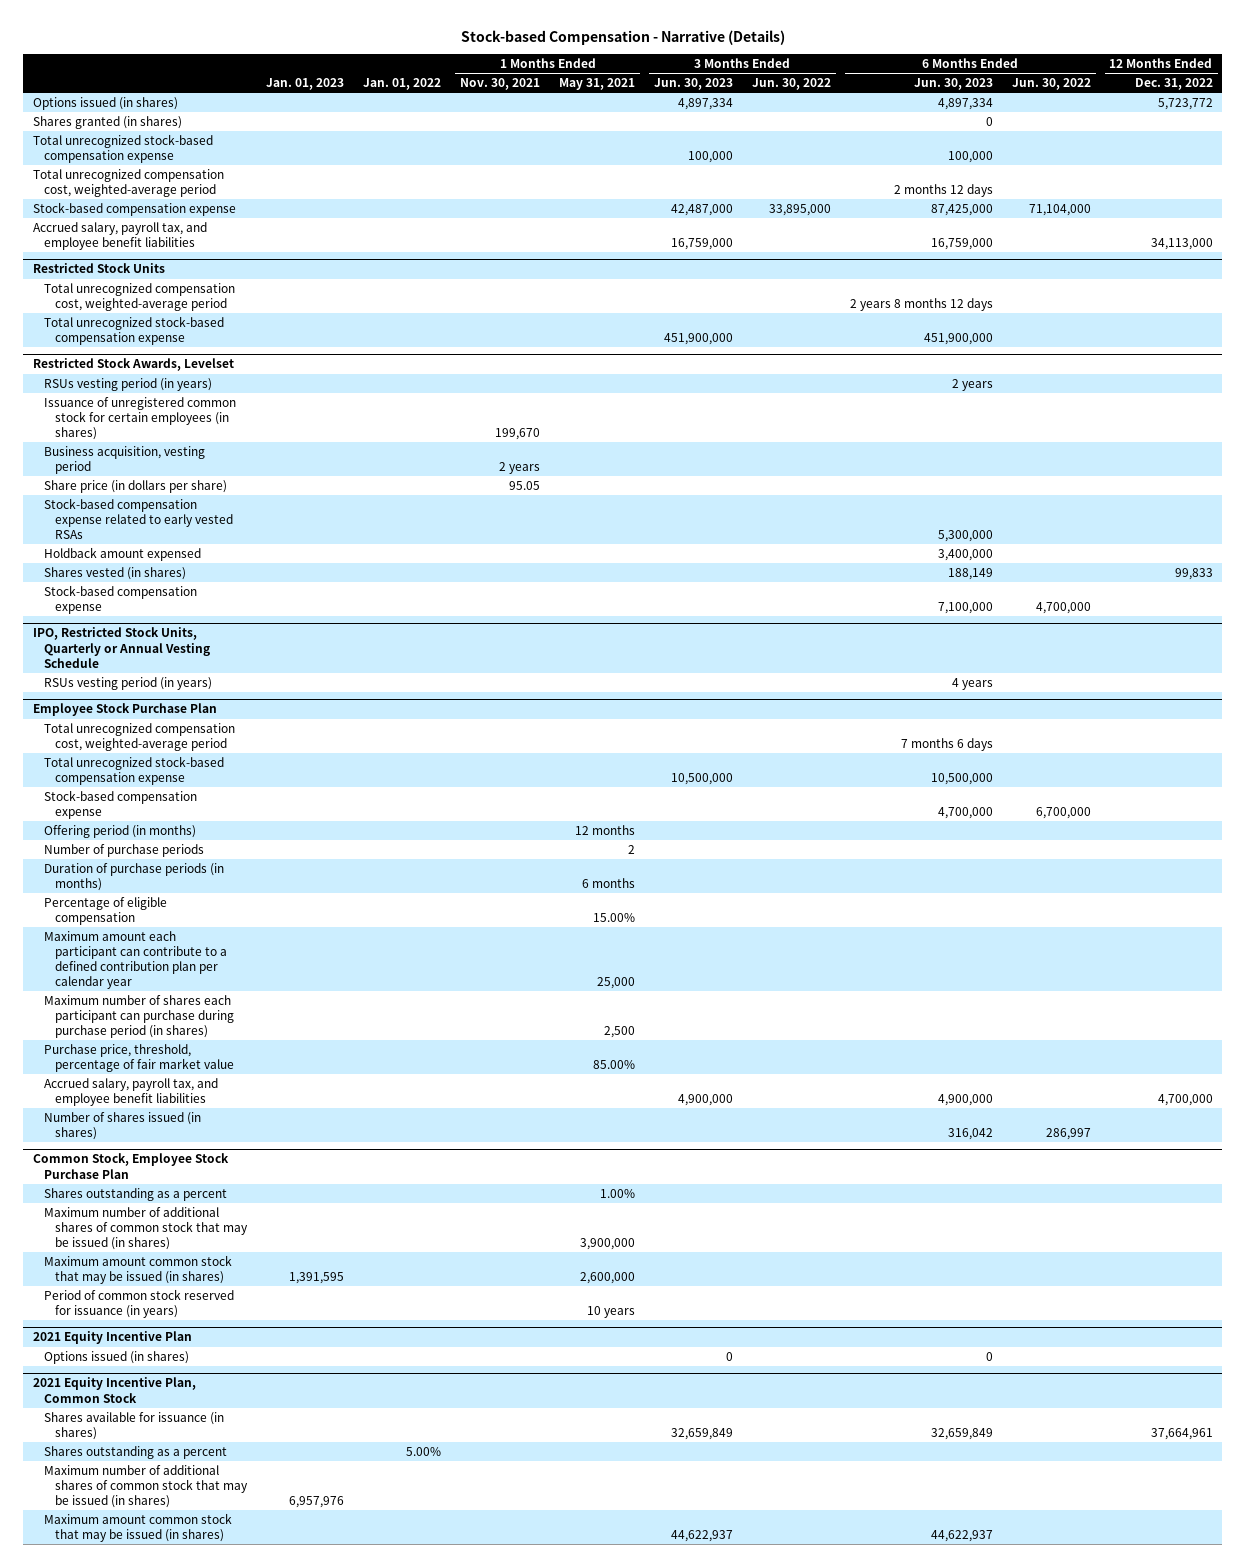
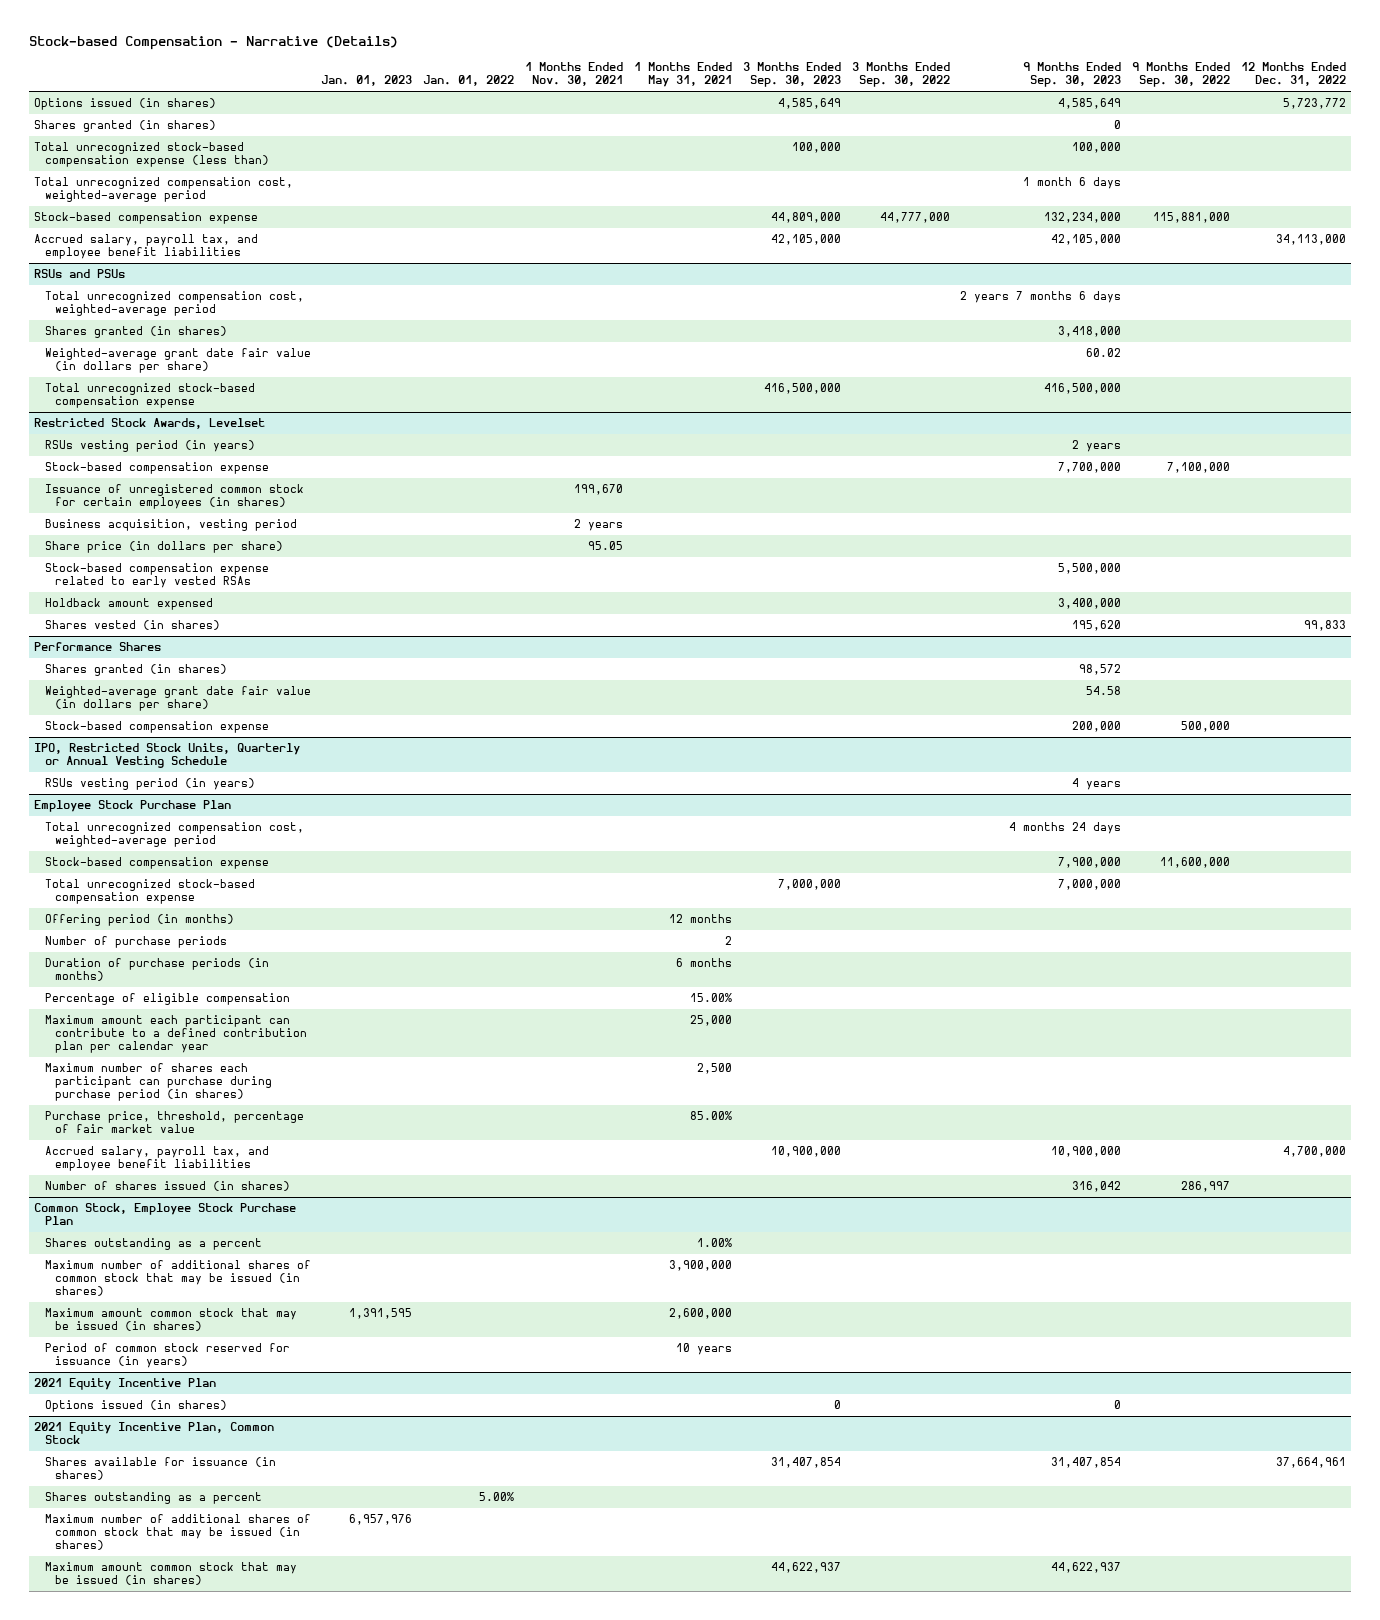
- | Jan. 01, 2023 | Jan. 01, 2022 | 1 Months Ended Nov. 30, 2021 | 1 Months Ended May 31, 2021 | 3 Months Ended Jun. 30, 2023 | 3 Months Ended Jun. 30, 2022 | 6 Months Ended Jun. 30, 2023 | 6 Months Ended Jun. 30, 2022 | 12 Months Ended Dec. 31, 2022
+ | Jan. 01, 2023 | Jan. 01, 2022 | 1 Months Ended Nov. 30, 2021 | 1 Months Ended May 31, 2021 | 3 Months Ended Sep. 30, 2023 | 3 Months Ended Sep. 30, 2022 | 9 Months Ended Sep. 30, 2023 | 9 Months Ended Sep. 30, 2022 | 12 Months Ended Dec. 31, 2022
- Total unrecognized stock-based compensation expense | | | | | 100,000 | | 100,000 | |
+ Total unrecognized stock-based compensation expense (less than) | | | | | 100,000 | | 100,000 | |
- Restricted Stock Units
- Total unrecognized compensation cost, weighted-average period | | | | | | | 2 years 8 months 12 days | |
- Total unrecognized stock-based compensation expense | | | | | 451,900,000 | | 451,900,000 | |
+ RSUs and PSUs
+ Total unrecognized compensation cost, weighted-average period | | | | | | | 2 years 7 months 6 days | |
+ Shares granted (in shares) | | | | | | | 3,418,000 | |
+ Weighted-average grant date fair value (in dollars per share) | | | | | | | 60.02 | |
+ Total unrecognized stock-based compensation expense | | | | | 416,500,000 | | 416,500,000 | |
@ Restricted Stock Awards, Levelset
moved up: Stock-based compensation expense | | | | | | | 7,700,000 | 7,100,000 |
+ Performance Shares
+ Shares granted (in shares) | | | | | | | 98,572 | |
+ Weighted-average grant date fair value (in dollars per share) | | | | | | | 54.58 | |
+ Stock-based compensation expense | | | | | | | 200,000 | 500,000 |
@ Employee Stock Purchase Plan
moved down: Total unrecognized stock-based compensation expense | | | | | 7,000,000 | | 7,000,000 | |

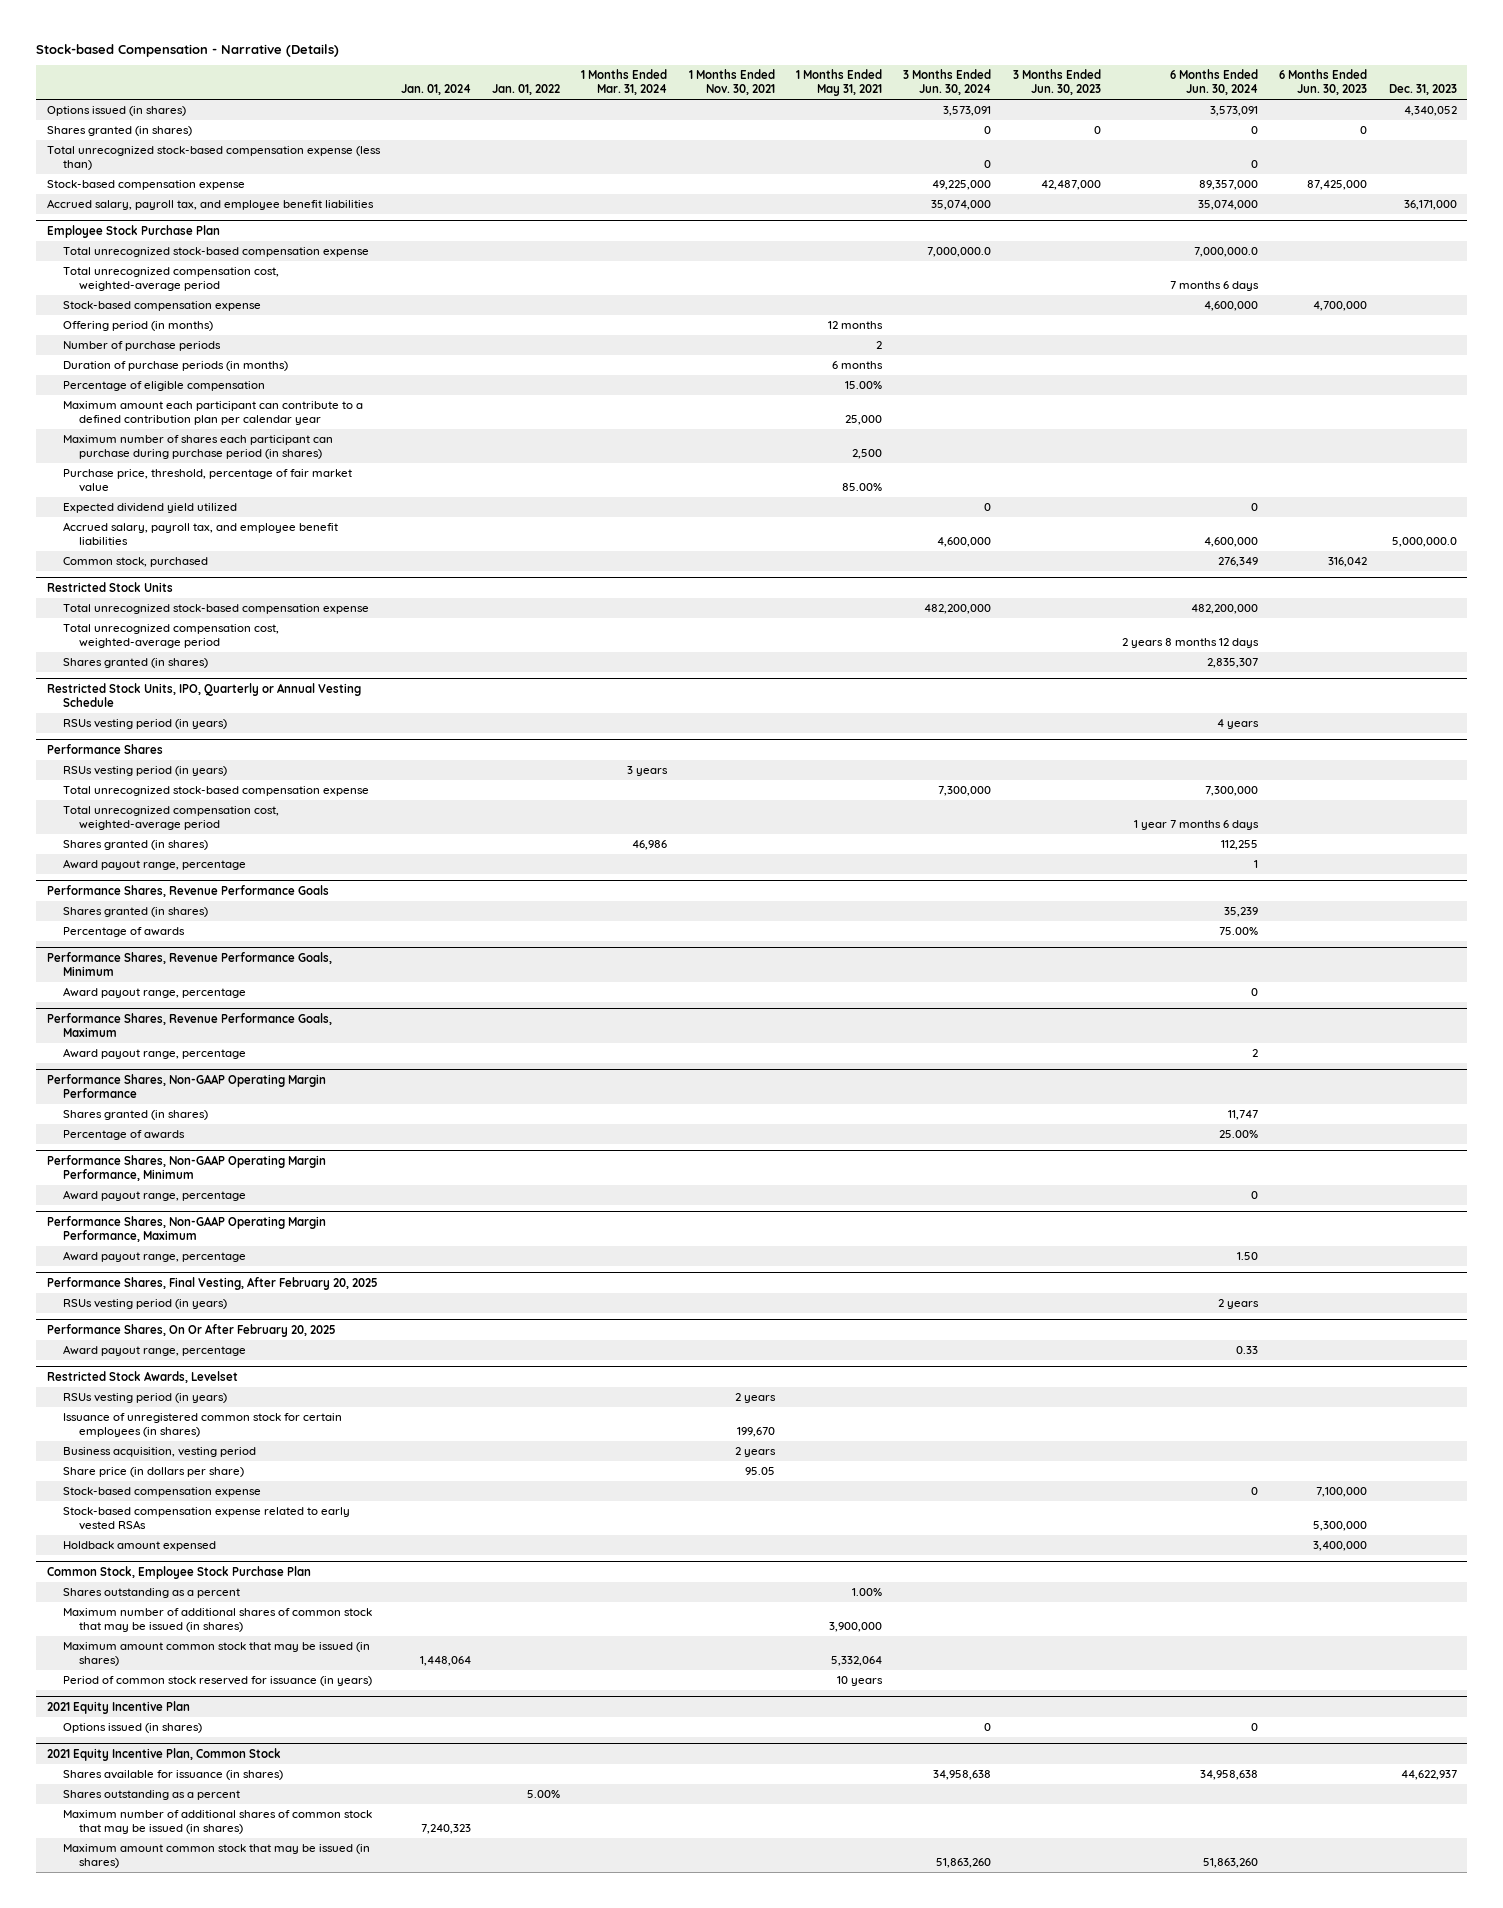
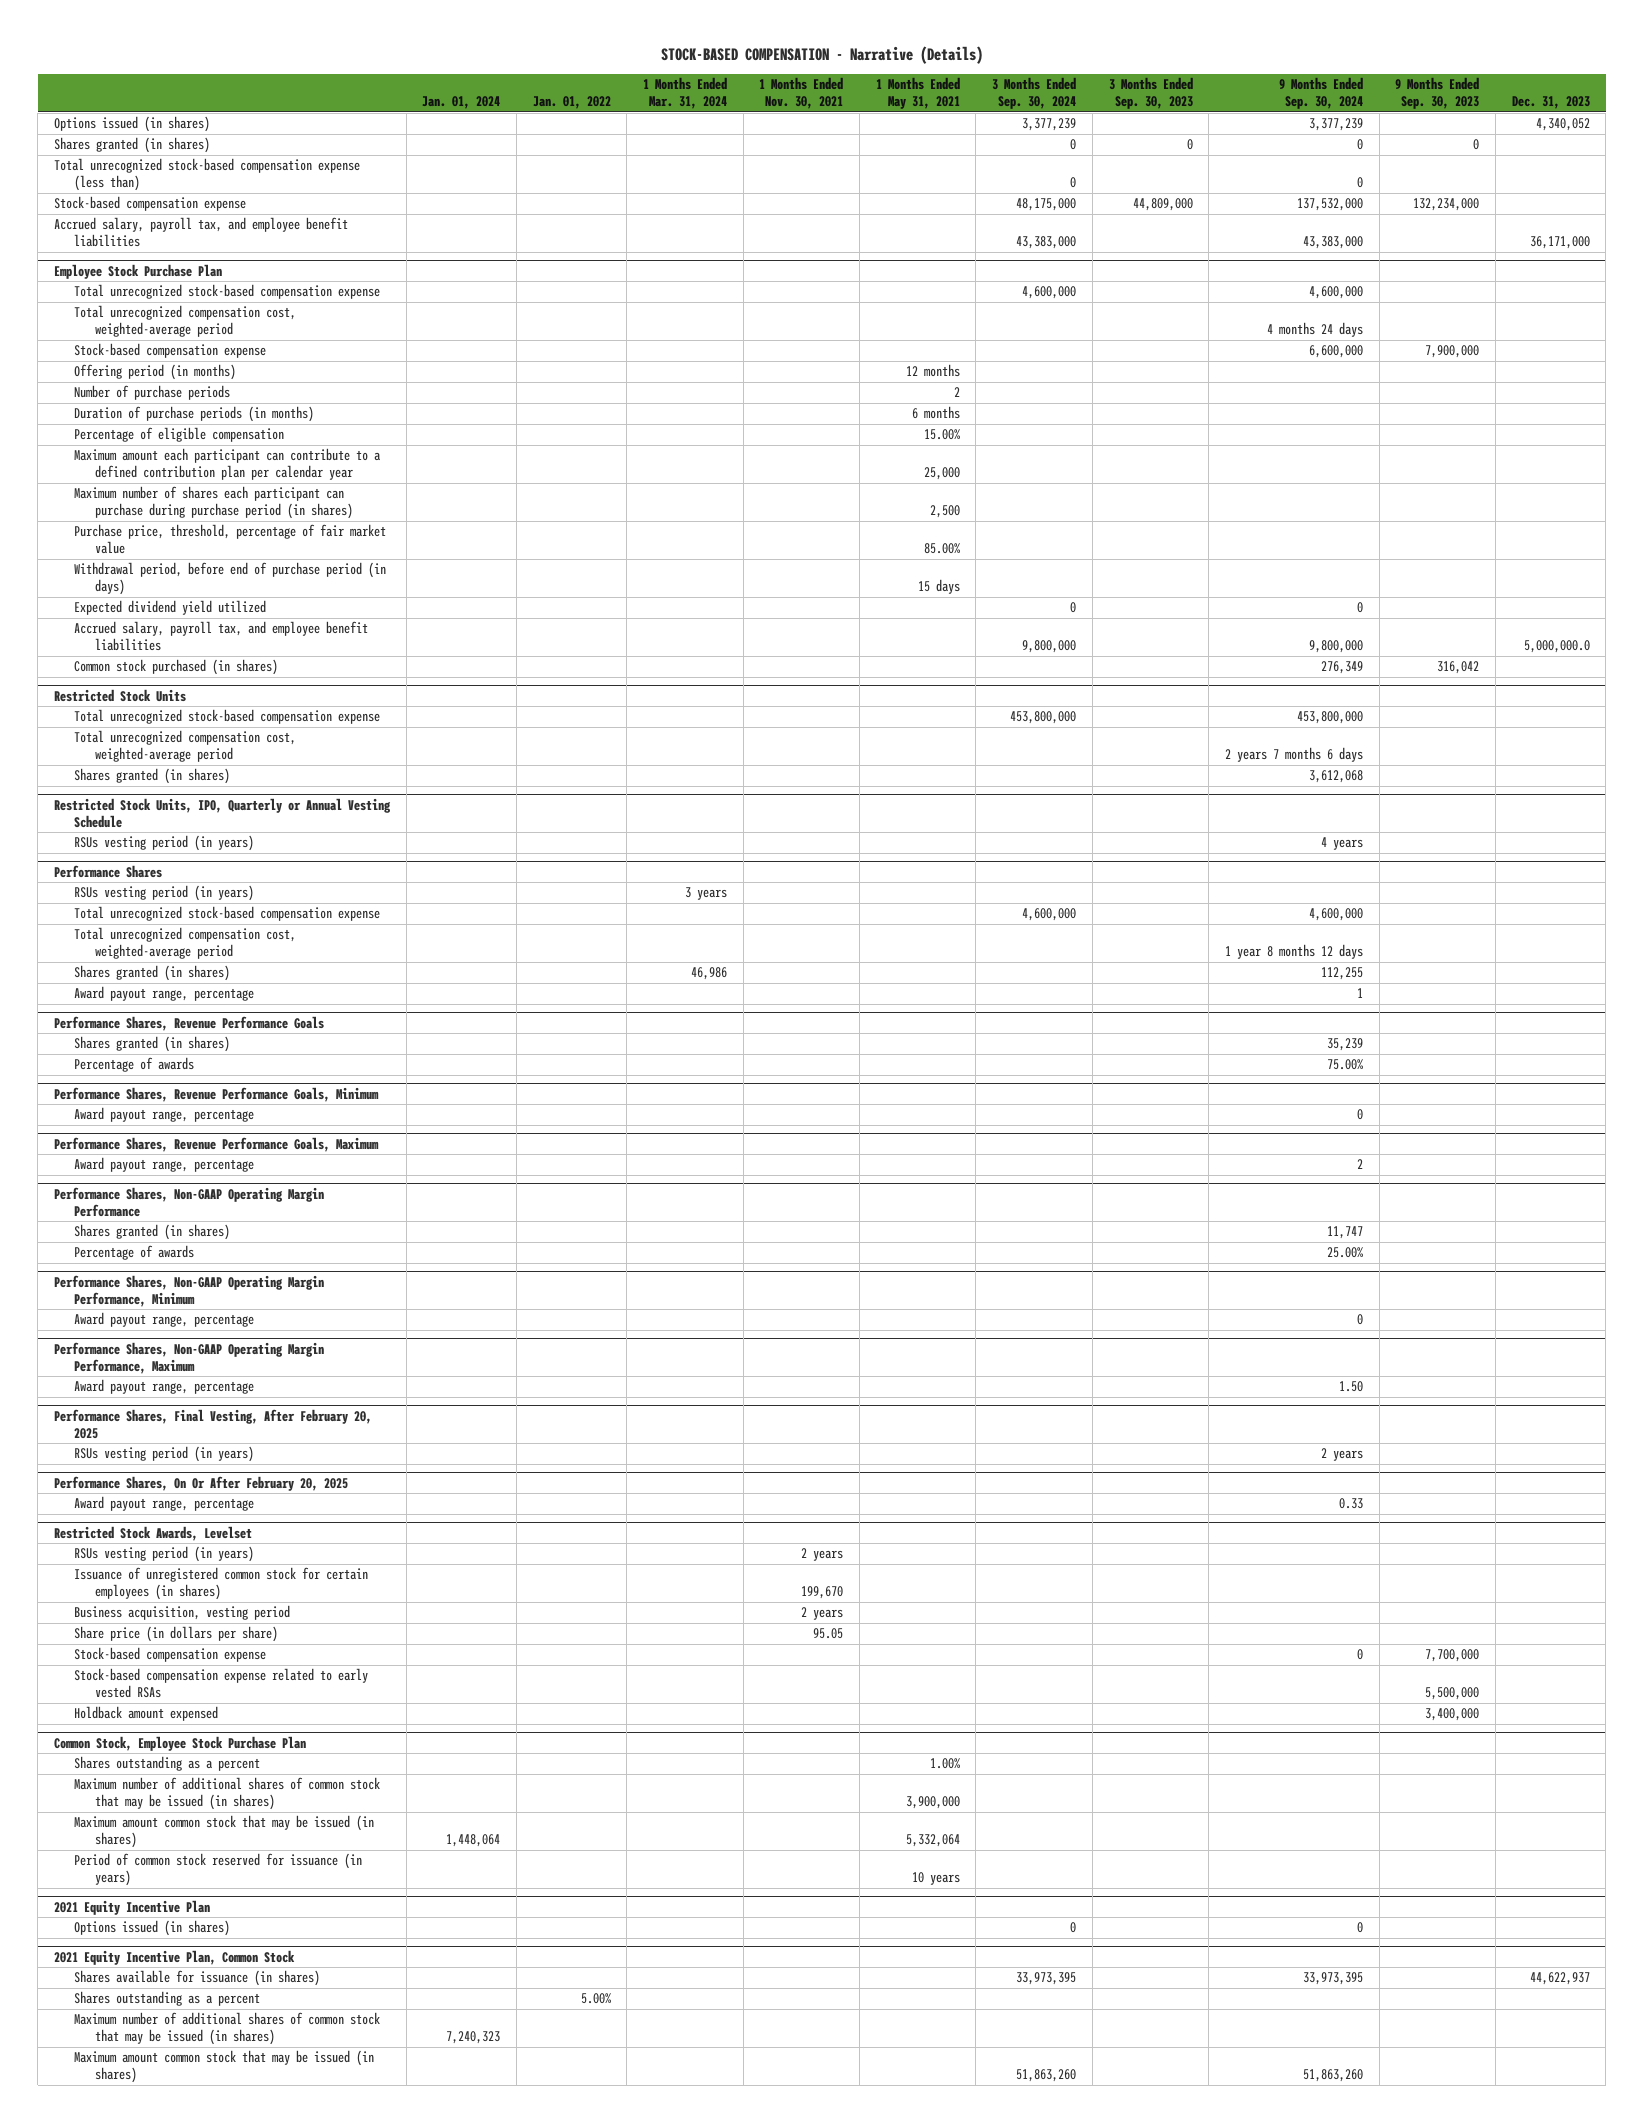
- Stock-based Compensation - Narrative (Details)
+ STOCK-BASED COMPENSATION - Narrative (Details)
- | Jan. 01, 2024 | Jan. 01, 2022 | 1 Months Ended Mar. 31, 2024 | 1 Months Ended Nov. 30, 2021 | 1 Months Ended May 31, 2021 | 3 Months Ended Jun. 30, 2024 | 3 Months Ended Jun. 30, 2023 | 6 Months Ended Jun. 30, 2024 | 6 Months Ended Jun. 30, 2023 | Dec. 31, 2023
+ | Jan. 01, 2024 | Jan. 01, 2022 | 1 Months Ended Mar. 31, 2024 | 1 Months Ended Nov. 30, 2021 | 1 Months Ended May 31, 2021 | 3 Months Ended Sep. 30, 2024 | 3 Months Ended Sep. 30, 2023 | 9 Months Ended Sep. 30, 2024 | 9 Months Ended Sep. 30, 2023 | Dec. 31, 2023
@ Employee Stock Purchase Plan
+ Withdrawal period, before end of purchase period (in days) | | | | | 15 days | | | | |
- Common stock, purchased | | | | | | | | 276,349 | 316,042 |
+ Common stock purchased (in shares) | | | | | | | | 276,349 | 316,042 |

